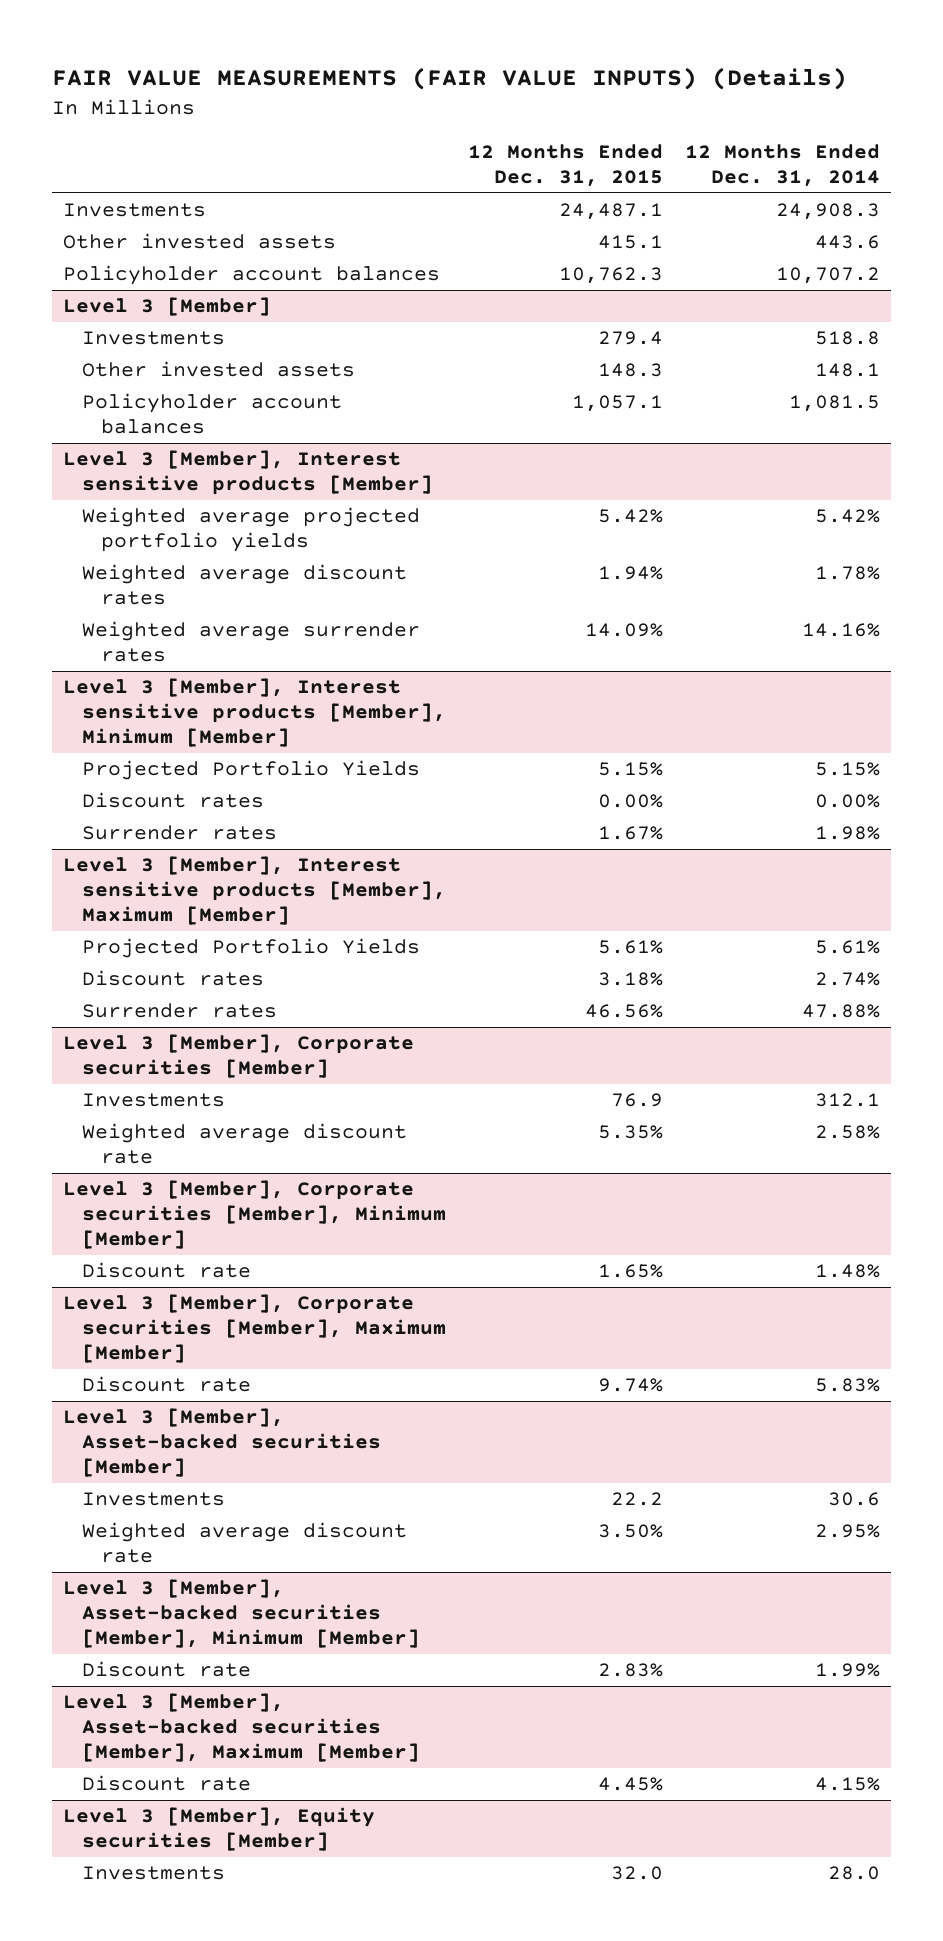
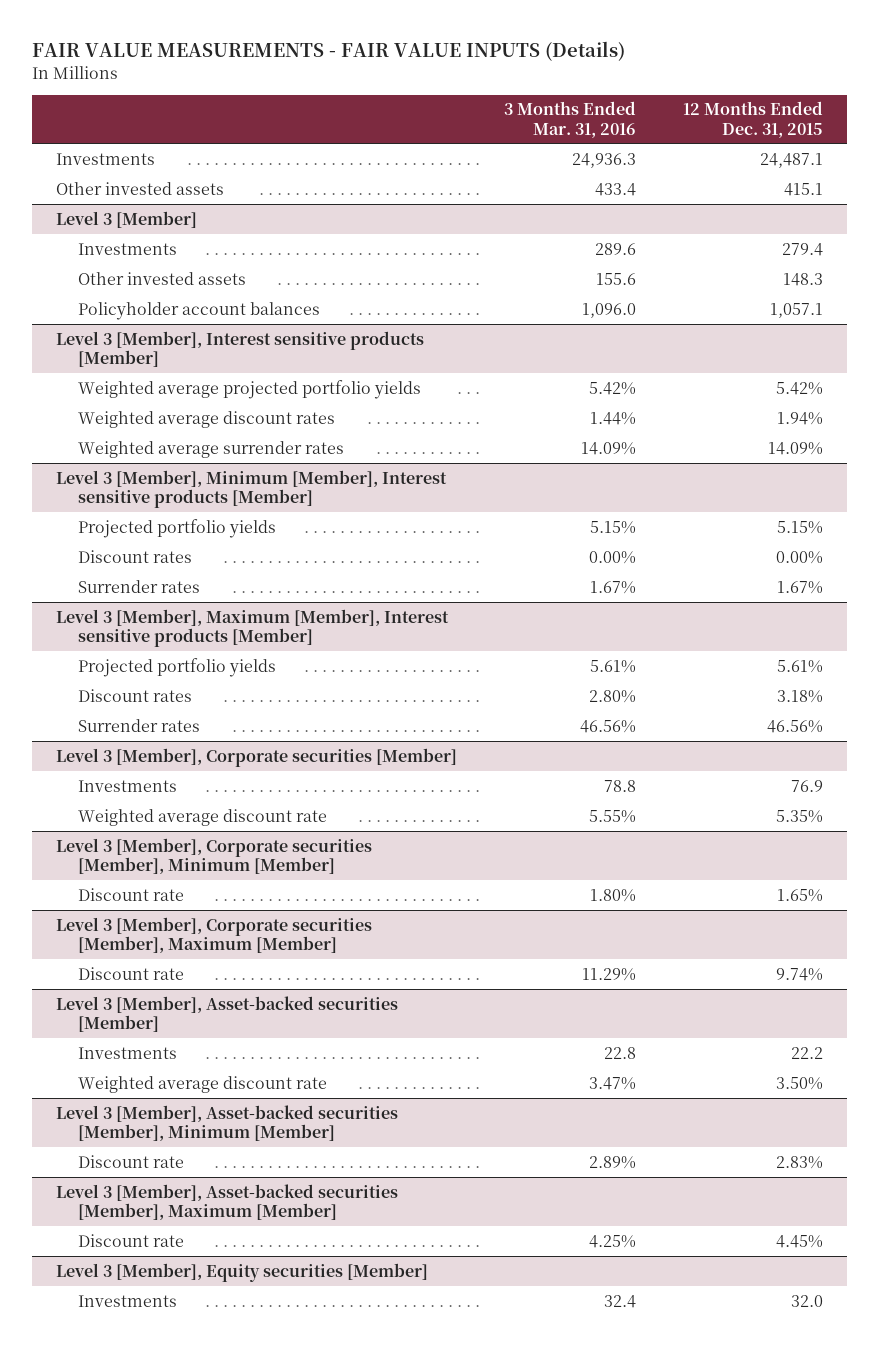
- FAIR VALUE MEASUREMENTS (FAIR VALUE INPUTS) (Details)
+ FAIR VALUE MEASUREMENTS - FAIR VALUE INPUTS (Details)
- | 12 Months Ended Dec. 31, 2015 | 12 Months Ended Dec. 31, 2014
+ | 3 Months Ended Mar. 31, 2016 | 12 Months Ended Dec. 31, 2015
- Policyholder account balances | 10,762.3 | 10,707.2
- Level 3 [Member], Interest sensitive products [Member], Minimum [Member]
- Projected Portfolio Yields | 5.15% | 5.15%
+ Level 3 [Member], Minimum [Member], Interest sensitive products [Member]
+ Projected portfolio yields | 5.15% | 5.15%
- Level 3 [Member], Interest sensitive products [Member], Maximum [Member]
- Projected Portfolio Yields | 5.61% | 5.61%
+ Level 3 [Member], Maximum [Member], Interest sensitive products [Member]
+ Projected portfolio yields | 5.61% | 5.61%

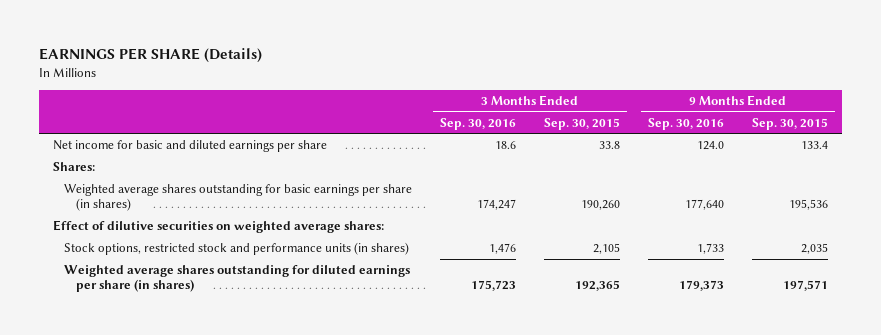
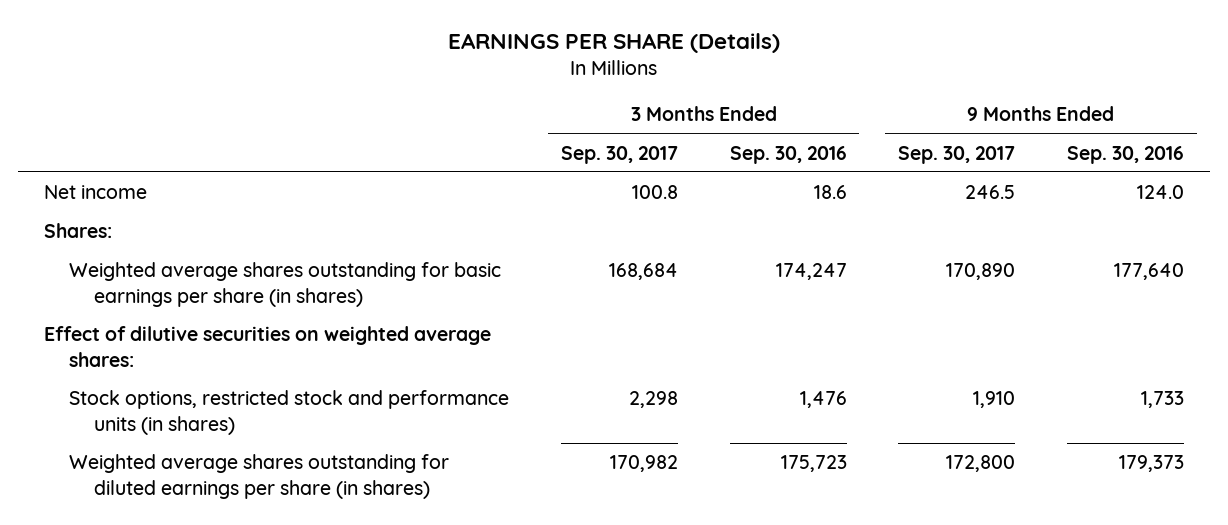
- | 3 Months Ended Sep. 30, 2016 | 3 Months Ended Sep. 30, 2015 | 9 Months Ended Sep. 30, 2016 | 9 Months Ended Sep. 30, 2015
+ | 3 Months Ended Sep. 30, 2017 | 3 Months Ended Sep. 30, 2016 | 9 Months Ended Sep. 30, 2017 | 9 Months Ended Sep. 30, 2016
- Net income for basic and diluted earnings per share | 18.6 | 33.8 | 124.0 | 133.4
+ Net income | 100.8 | 18.6 | 246.5 | 124.0

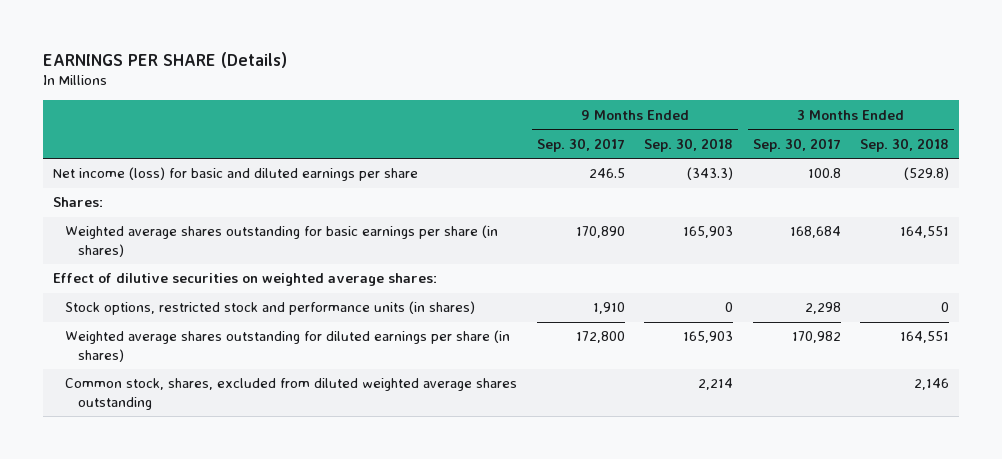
- | 3 Months Ended Sep. 30, 2017 | 3 Months Ended Sep. 30, 2016 | 9 Months Ended Sep. 30, 2017 | 9 Months Ended Sep. 30, 2016
+ | 9 Months Ended Sep. 30, 2017 | 9 Months Ended Sep. 30, 2018 | 3 Months Ended Sep. 30, 2017 | 3 Months Ended Sep. 30, 2018
- Net income | 100.8 | 18.6 | 246.5 | 124.0
+ Net income (loss) for basic and diluted earnings per share | 246.5 | (343.3) | 100.8 | (529.8)
+ Common stock, shares, excluded from diluted weighted average shares outstanding | | 2,214 | | 2,146

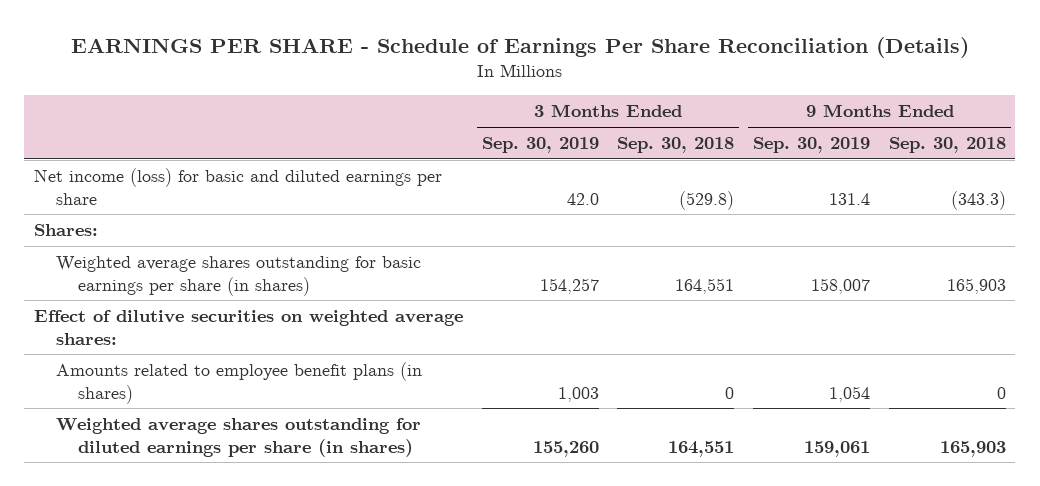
- EARNINGS PER SHARE (Details)
+ EARNINGS PER SHARE - Schedule of Earnings Per Share Reconciliation (Details)
- | 9 Months Ended Sep. 30, 2017 | 9 Months Ended Sep. 30, 2018 | 3 Months Ended Sep. 30, 2017 | 3 Months Ended Sep. 30, 2018
+ | 3 Months Ended Sep. 30, 2019 | 3 Months Ended Sep. 30, 2018 | 9 Months Ended Sep. 30, 2019 | 9 Months Ended Sep. 30, 2018
- Stock options, restricted stock and performance units (in shares) | 1,910 | 0 | 2,298 | 0
+ Amounts related to employee benefit plans (in shares) | 1,003 | 0 | 1,054 | 0
- Common stock, shares, excluded from diluted weighted average shares outstanding | | 2,214 | | 2,146

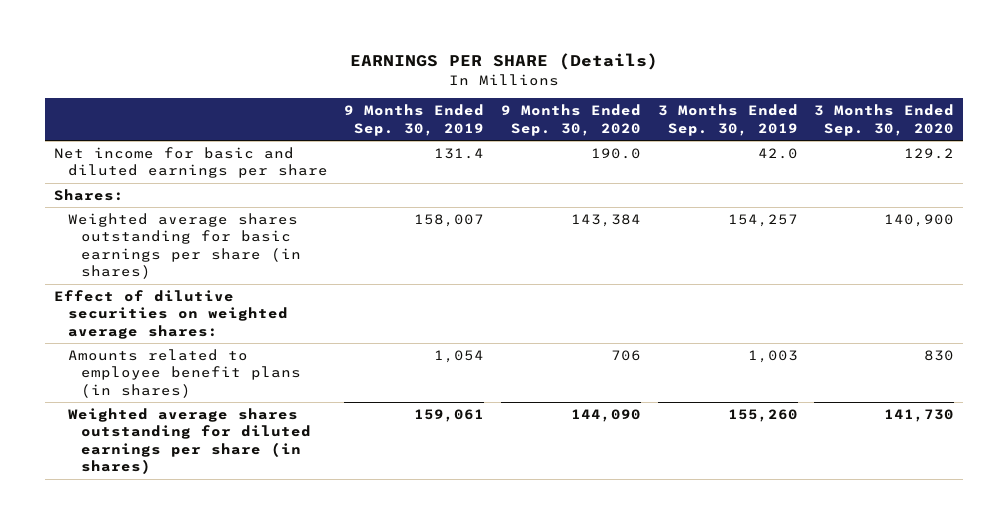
- EARNINGS PER SHARE - Schedule of Earnings Per Share Reconciliation (Details)
+ EARNINGS PER SHARE (Details)
- | 3 Months Ended Sep. 30, 2019 | 3 Months Ended Sep. 30, 2018 | 9 Months Ended Sep. 30, 2019 | 9 Months Ended Sep. 30, 2018
+ | 9 Months Ended Sep. 30, 2019 | 9 Months Ended Sep. 30, 2020 | 3 Months Ended Sep. 30, 2019 | 3 Months Ended Sep. 30, 2020
- Net income (loss) for basic and diluted earnings per share | 42.0 | (529.8) | 131.4 | (343.3)
+ Net income for basic and diluted earnings per share | 131.4 | 190.0 | 42.0 | 129.2

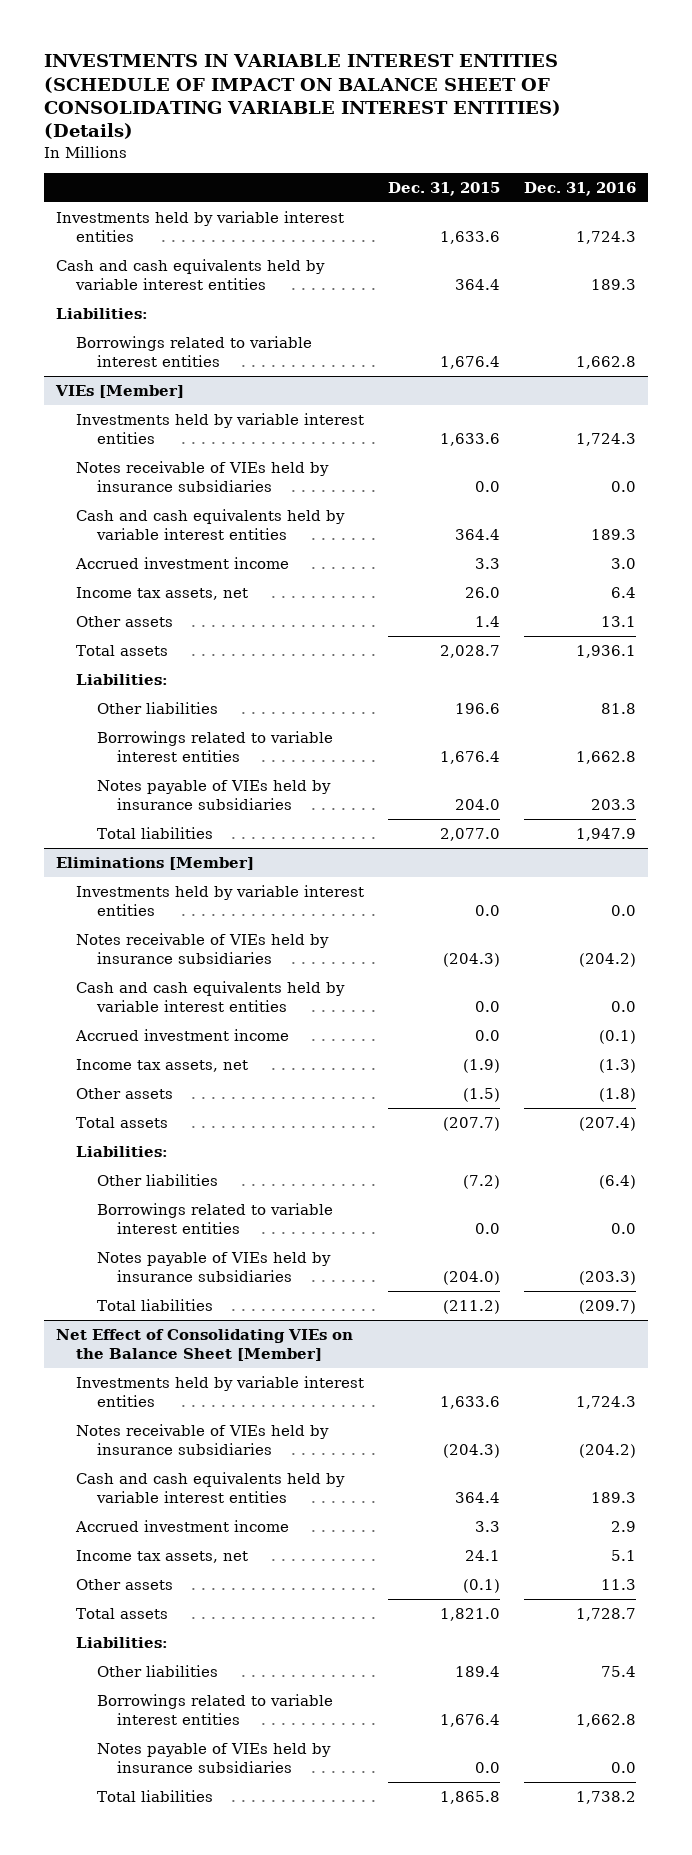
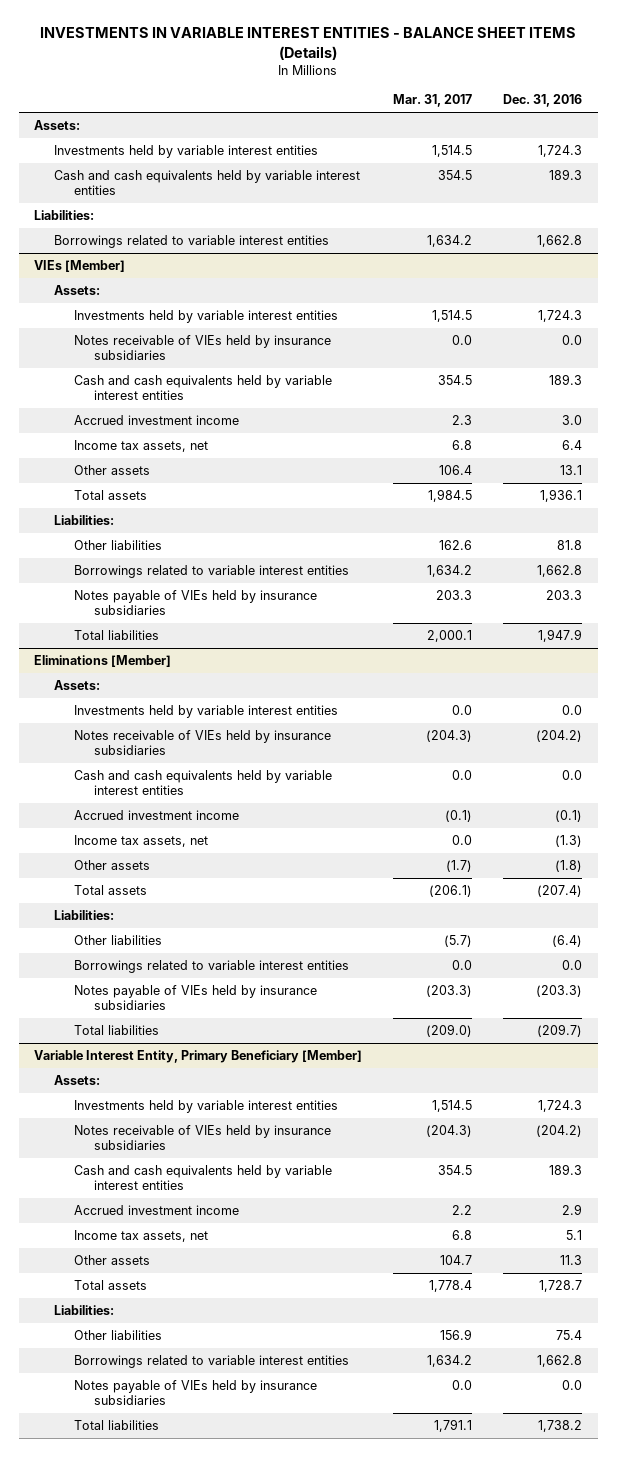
- INVESTMENTS IN VARIABLE INTEREST ENTITIES (SCHEDULE OF IMPACT ON BALANCE SHEET OF CONSOLIDATING VARIABLE INTEREST ENTITIES) (Details)
+ INVESTMENTS IN VARIABLE INTEREST ENTITIES - BALANCE SHEET ITEMS (Details)
- | Dec. 31, 2015 | Dec. 31, 2016
+ | Mar. 31, 2017 | Dec. 31, 2016
+ Assets:
@ VIEs [Member]
+ Assets:
@ Eliminations [Member]
+ Assets:
- Net Effect of Consolidating VIEs on the Balance Sheet [Member]
+ Variable Interest Entity, Primary Beneficiary [Member]
+ Assets:

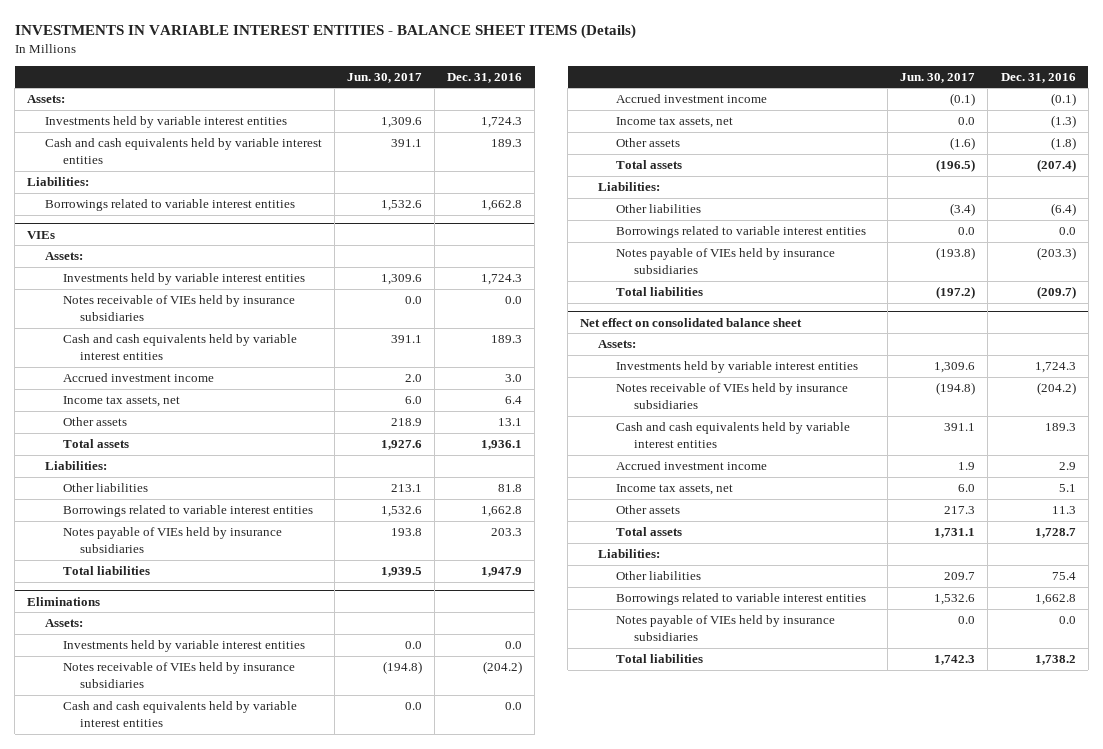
- | Mar. 31, 2017 | Dec. 31, 2016
+ | Jun. 30, 2017 | Dec. 31, 2016
- VIEs [Member]
+ VIEs
- Eliminations [Member]
+ Eliminations
- Variable Interest Entity, Primary Beneficiary [Member]
+ Net effect on consolidated balance sheet

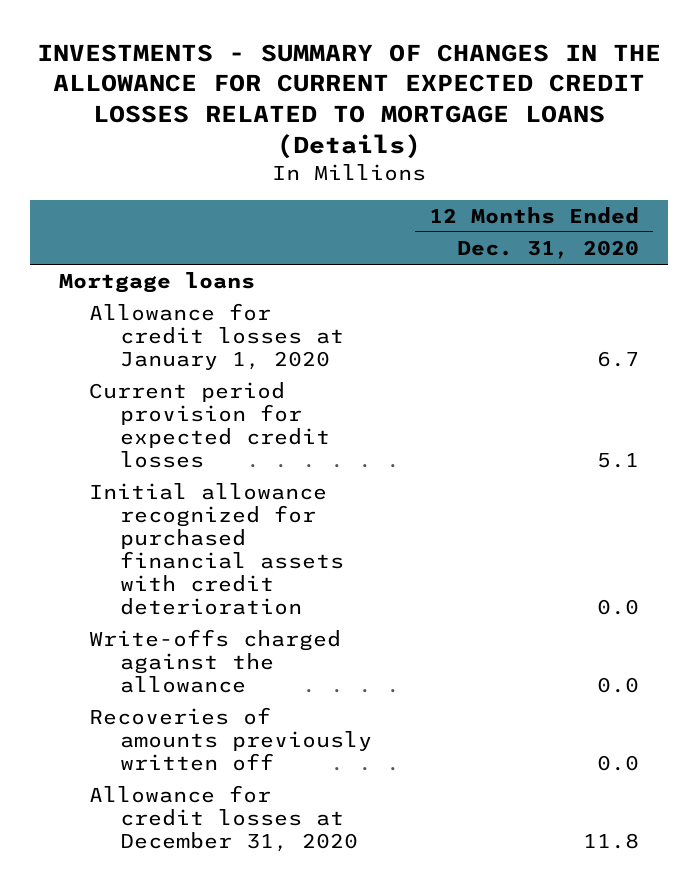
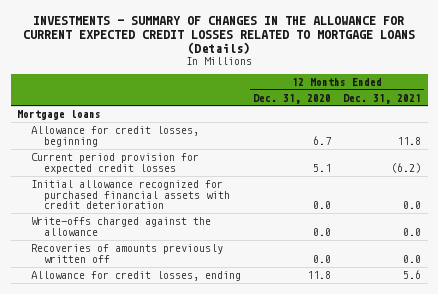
- | 12 Months Ended Dec. 31, 2020
+ | 12 Months Ended Dec. 31, 2020 | 12 Months Ended Dec. 31, 2021
- Allowance for credit losses at January 1, 2020 | 6.7
+ Allowance for credit losses, beginning | 6.7 | 11.8
- Allowance for credit losses at December 31, 2020 | 11.8
+ Allowance for credit losses, ending | 11.8 | 5.6

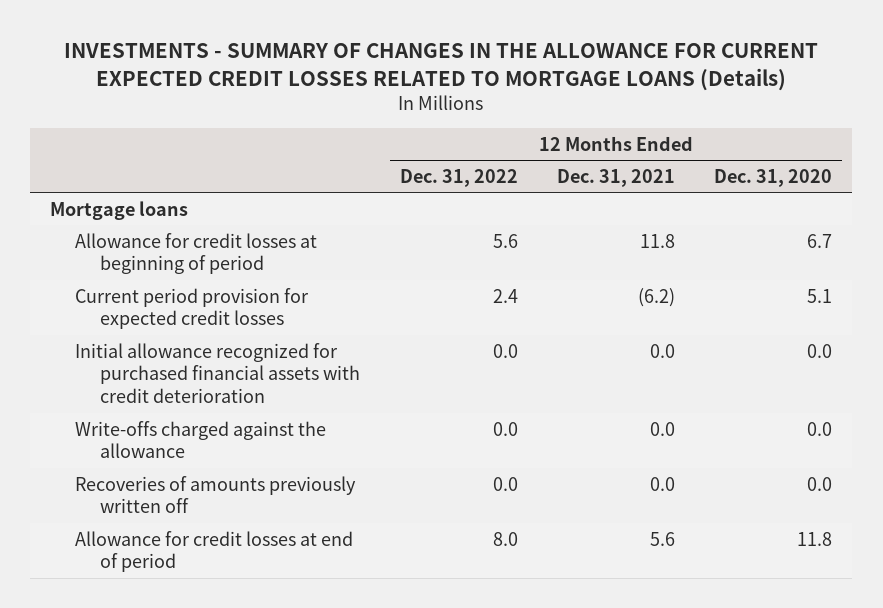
- | 12 Months Ended Dec. 31, 2020 | 12 Months Ended Dec. 31, 2021
+ | 12 Months Ended Dec. 31, 2022 | 12 Months Ended Dec. 31, 2021 | 12 Months Ended Dec. 31, 2020
- Allowance for credit losses, beginning | 6.7 | 11.8
+ Allowance for credit losses at beginning of period | 5.6 | 11.8 | 6.7
- Allowance for credit losses, ending | 11.8 | 5.6
+ Allowance for credit losses at end of period | 8.0 | 5.6 | 11.8

